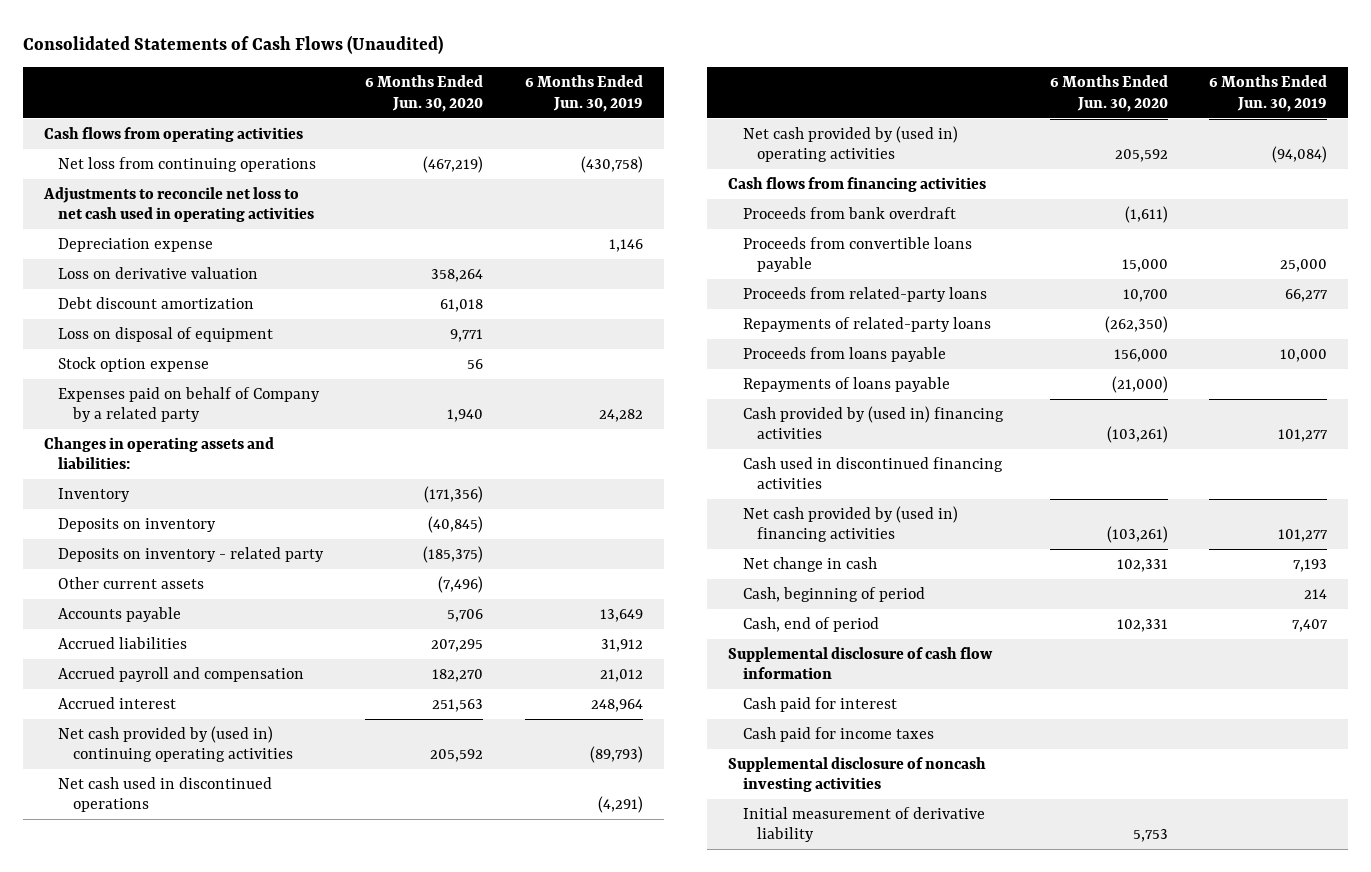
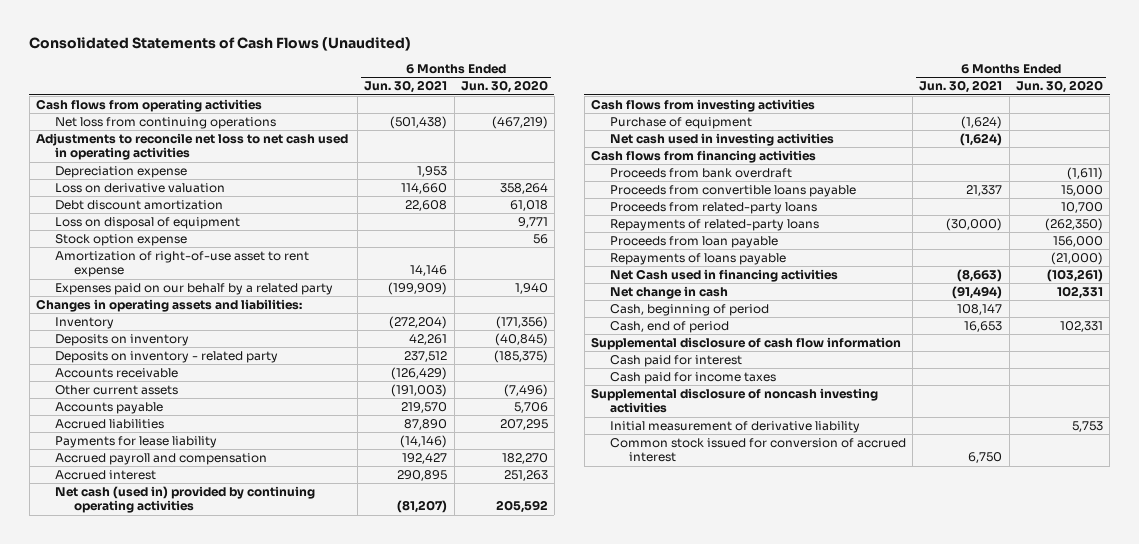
- | 6 Months Ended Jun. 30, 2020 | 6 Months Ended Jun. 30, 2019
+ | 6 Months Ended Jun. 30, 2021 | 6 Months Ended Jun. 30, 2020
- Expenses paid on behalf of Company by a related party | 1,940 | 24,282
+ Amortization of right-of-use asset to rent expense | 14,146 |
+ Expenses paid on our behalf by a related party | (199,909) | 1,940
+ Accounts receivable | (126,429) |
+ Payments for lease liability | (14,146) |
- Accrued interest | 251,563 | 248,964
- Net cash provided by (used in) continuing operating activities | 205,592 | (89,793)
- Net cash used in discontinued operations | | (4,291)
- Net cash provided by (used in) operating activities | 205,592 | (94,084)
+ Accrued interest | 290,895 | 251,263
+ Net cash (used in) provided by continuing operating activities | (81,207) | 205,592
+ Cash flows from investing activities
+ Purchase of equipment | (1,624) |
+ Net cash used in investing activities | (1,624) |
- Proceeds from loans payable | 156,000 | 10,000
+ Proceeds from loan payable | | 156,000
- Cash provided by (used in) financing activities | (103,261) | 101,277
- Cash used in discontinued financing activities
- Net cash provided by (used in) financing activities | (103,261) | 101,277
+ Net Cash used in financing activities | (8,663) | (103,261)
+ Common stock issued for conversion of accrued interest | 6,750 |

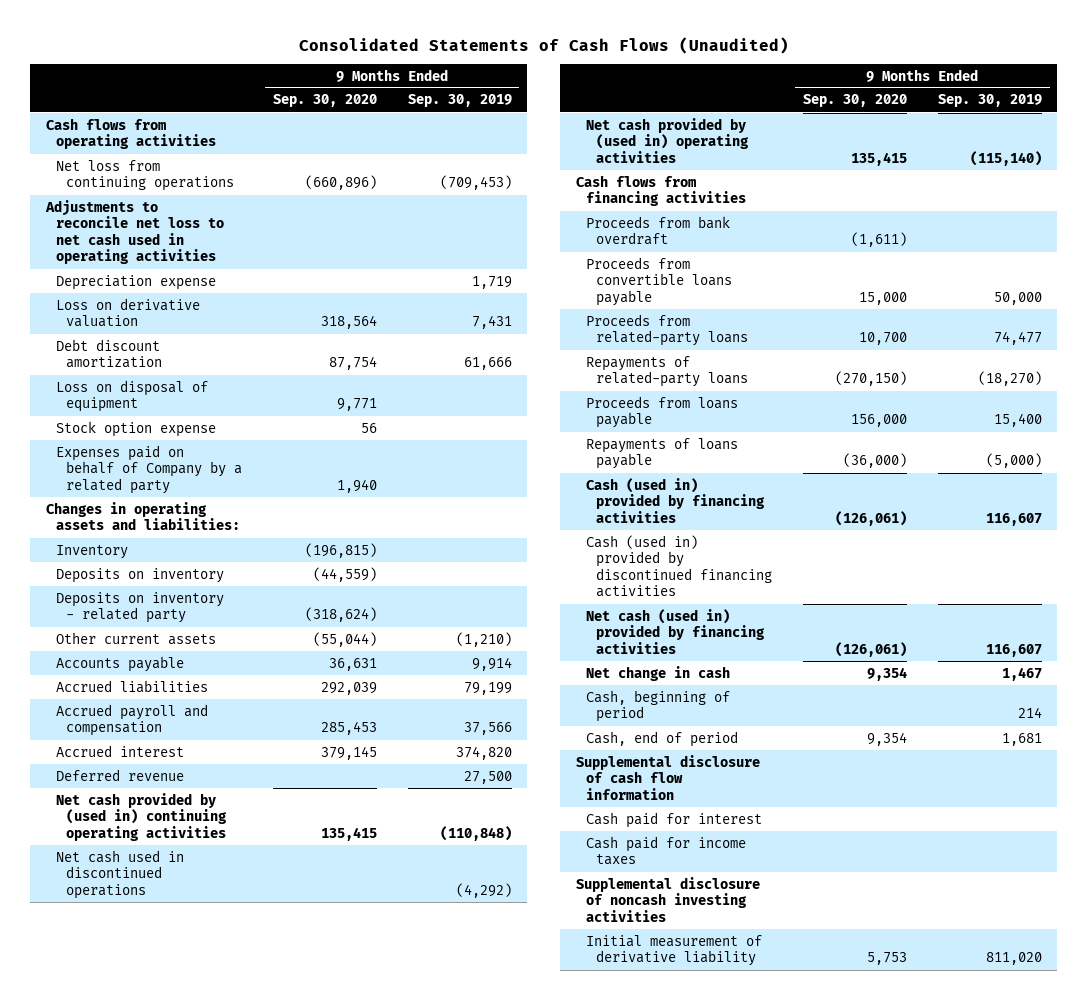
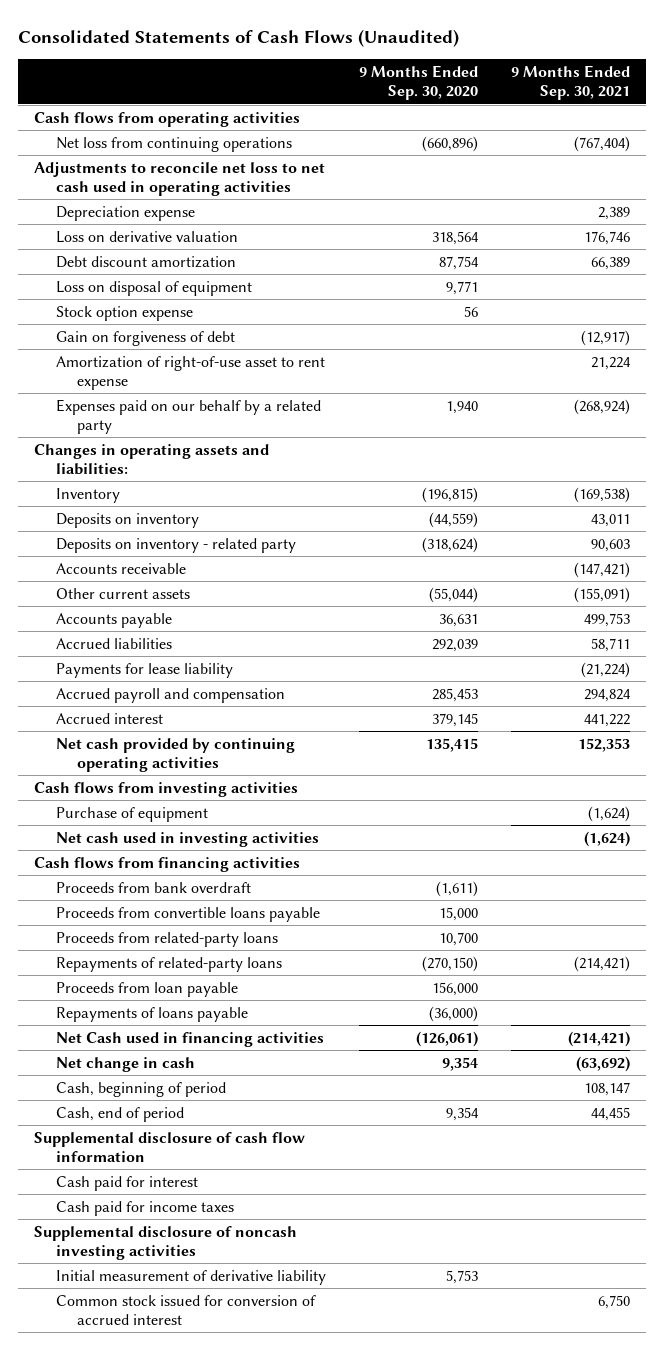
- | 9 Months Ended Sep. 30, 2020 | 9 Months Ended Sep. 30, 2019
+ | 9 Months Ended Sep. 30, 2020 | 9 Months Ended Sep. 30, 2021
- Expenses paid on behalf of Company by a related party | 1,940 |
+ Gain on forgiveness of debt | | (12,917)
+ Amortization of right-of-use asset to rent expense | | 21,224
+ Expenses paid on our behalf by a related party | 1,940 | (268,924)
+ Accounts receivable | | (147,421)
+ Payments for lease liability | | (21,224)
- Deferred revenue | | 27,500
- Net cash provided by (used in) continuing operating activities | 135,415 | (110,848)
- Net cash used in discontinued operations | | (4,292)
- Net cash provided by (used in) operating activities | 135,415 | (115,140)
+ Net cash provided by continuing operating activities | 135,415 | 152,353
+ Cash flows from investing activities
+ Purchase of equipment | | (1,624)
+ Net cash used in investing activities | | (1,624)
- Proceeds from loans payable | 156,000 | 15,400
+ Proceeds from loan payable | 156,000 |
- Cash (used in) provided by financing activities | (126,061) | 116,607
- Cash (used in) provided by discontinued financing activities
- Net cash (used in) provided by financing activities | (126,061) | 116,607
+ Net Cash used in financing activities | (126,061) | (214,421)
+ Common stock issued for conversion of accrued interest | | 6,750

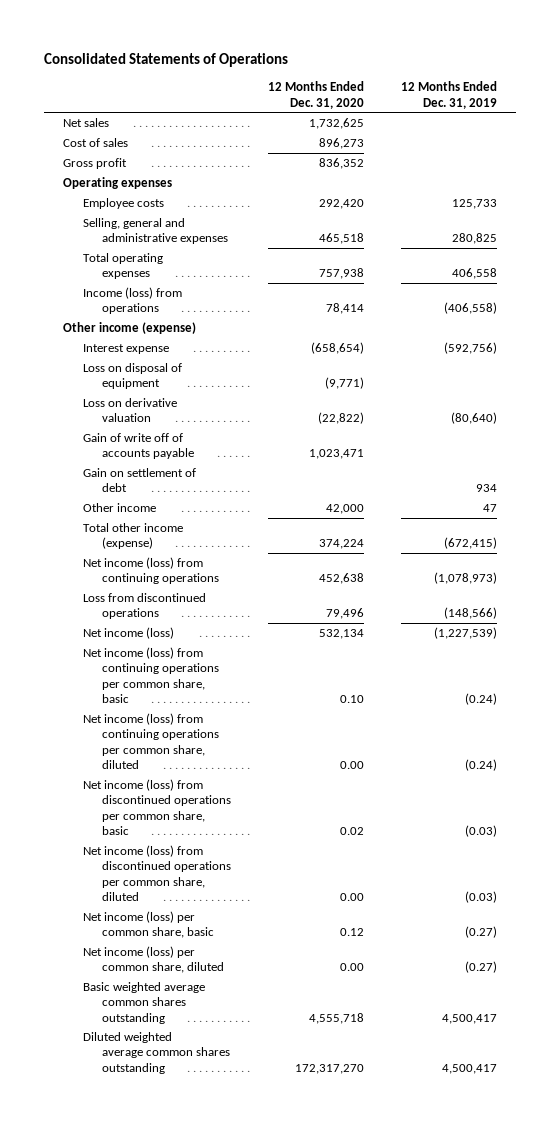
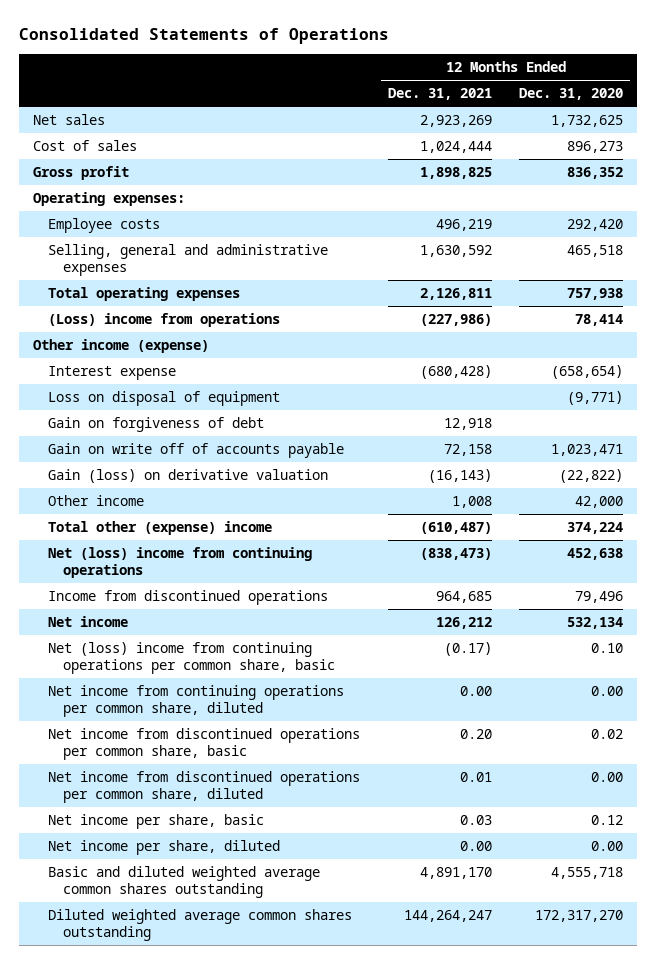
- | 12 Months Ended Dec. 31, 2020 | 12 Months Ended Dec. 31, 2019
+ | 12 Months Ended Dec. 31, 2021 | 12 Months Ended Dec. 31, 2020
- Operating expenses
+ Operating expenses:
- Income (loss) from operations | 78,414 | (406,558)
+ (Loss) income from operations | (227,986) | 78,414
- Loss on derivative valuation | (22,822) | (80,640)
- Gain of write off of accounts payable | 1,023,471 |
- Gain on settlement of debt | | 934
+ Gain on forgiveness of debt | 12,918 |
+ Gain on write off of accounts payable | 72,158 | 1,023,471
+ Gain (loss) on derivative valuation | (16,143) | (22,822)
- Total other income (expense) | 374,224 | (672,415)
- Net income (loss) from continuing operations | 452,638 | (1,078,973)
- Loss from discontinued operations | 79,496 | (148,566)
- Net income (loss) | 532,134 | (1,227,539)
- Net income (loss) from continuing operations per common share, basic | 0.10 | (0.24)
- Net income (loss) from continuing operations per common share, diluted | 0.00 | (0.24)
- Net income (loss) from discontinued operations per common share, basic | 0.02 | (0.03)
- Net income (loss) from discontinued operations per common share, diluted | 0.00 | (0.03)
- Net income (loss) per common share, basic | 0.12 | (0.27)
- Net income (loss) per common share, diluted | 0.00 | (0.27)
- Basic weighted average common shares outstanding | 4,555,718 | 4,500,417
+ Total other (expense) income | (610,487) | 374,224
+ Net (loss) income from continuing operations | (838,473) | 452,638
+ Income from discontinued operations | 964,685 | 79,496
+ Net income | 126,212 | 532,134
+ Net (loss) income from continuing operations per common share, basic | (0.17) | 0.10
+ Net income from continuing operations per common share, diluted | 0.00 | 0.00
+ Net income from discontinued operations per common share, basic | 0.20 | 0.02
+ Net income from discontinued operations per common share, diluted | 0.01 | 0.00
+ Net income per share, basic | 0.03 | 0.12
+ Net income per share, diluted | 0.00 | 0.00
+ Basic and diluted weighted average common shares outstanding | 4,891,170 | 4,555,718

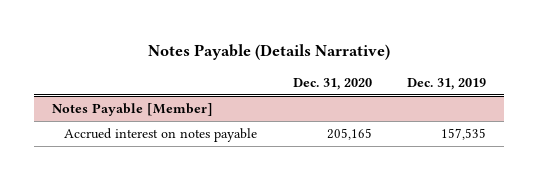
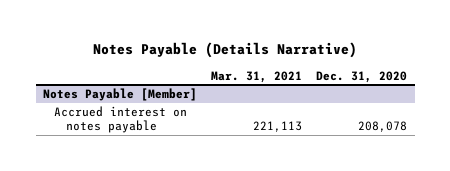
- | Dec. 31, 2020 | Dec. 31, 2019
+ | Mar. 31, 2021 | Dec. 31, 2020
@ Notes Payable [Member]
- Accrued interest on notes payable | 205,165 | 157,535
+ Accrued interest on notes payable | 221,113 | 208,078

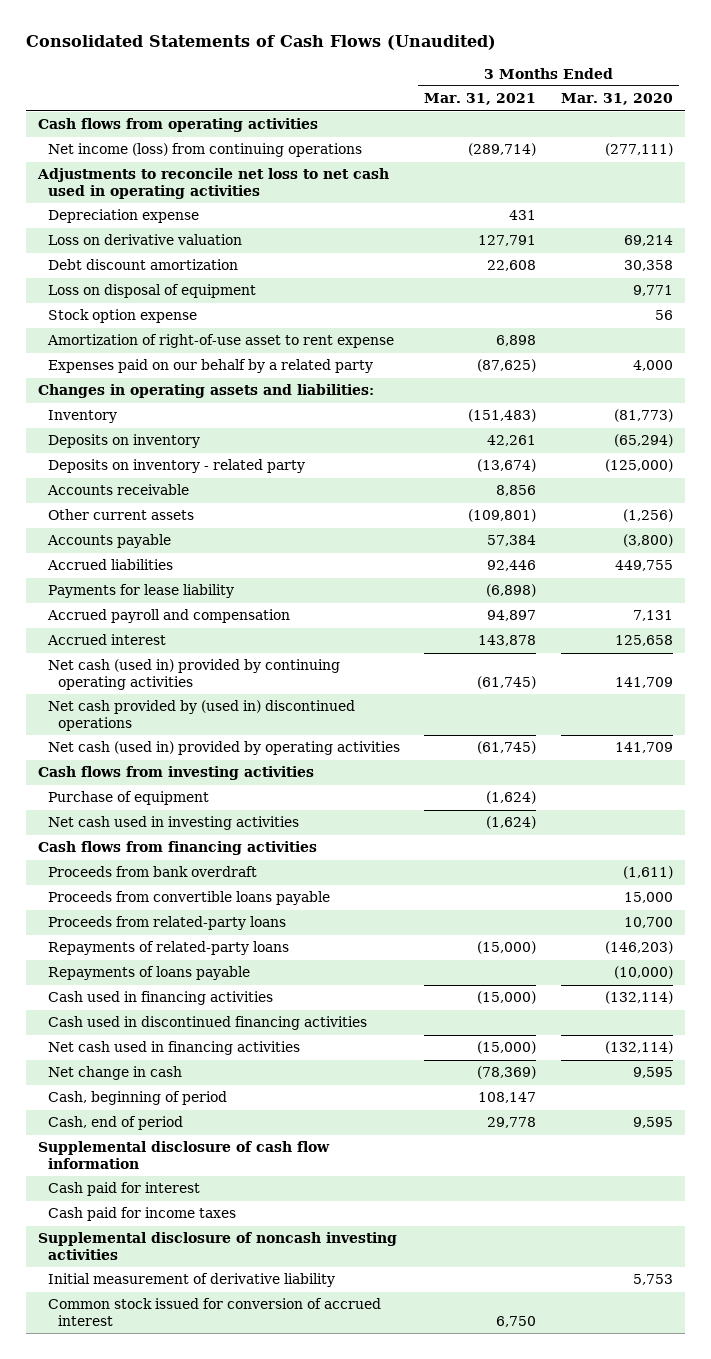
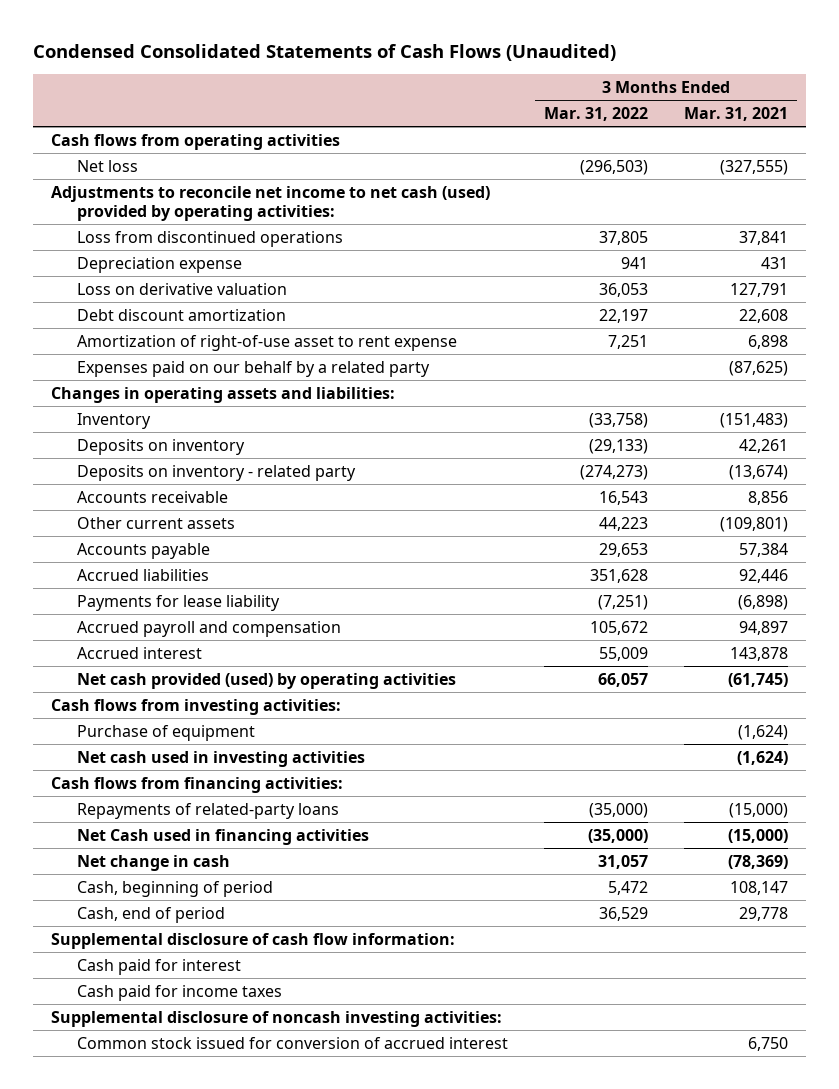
- Consolidated Statements of Cash Flows (Unaudited)
+ Condensed Consolidated Statements of Cash Flows (Unaudited)
- | 3 Months Ended Mar. 31, 2021 | 3 Months Ended Mar. 31, 2020
+ | 3 Months Ended Mar. 31, 2022 | 3 Months Ended Mar. 31, 2021
- Net income (loss) from continuing operations | (289,714) | (277,111)
- Adjustments to reconcile net loss to net cash used in operating activities
+ Net loss | (296,503) | (327,555)
+ Adjustments to reconcile net income to net cash (used) provided by operating activities:
+ Loss from discontinued operations | 37,805 | 37,841
- Loss on disposal of equipment | | 9,771
- Stock option expense | | 56
- Net cash (used in) provided by continuing operating activities | (61,745) | 141,709
- Net cash provided by (used in) discontinued operations
- Net cash (used in) provided by operating activities | (61,745) | 141,709
- Cash flows from investing activities
+ Net cash provided (used) by operating activities | 66,057 | (61,745)
+ Cash flows from investing activities:
- Cash flows from financing activities
- Proceeds from bank overdraft | | (1,611)
- Proceeds from convertible loans payable | | 15,000
- Proceeds from related-party loans | | 10,700
+ Cash flows from financing activities:
- Repayments of loans payable | | (10,000)
- Cash used in financing activities | (15,000) | (132,114)
- Cash used in discontinued financing activities
- Net cash used in financing activities | (15,000) | (132,114)
+ Net Cash used in financing activities | (35,000) | (15,000)
- Supplemental disclosure of cash flow information
+ Supplemental disclosure of cash flow information:
- Supplemental disclosure of noncash investing activities
- Initial measurement of derivative liability | | 5,753
+ Supplemental disclosure of noncash investing activities:

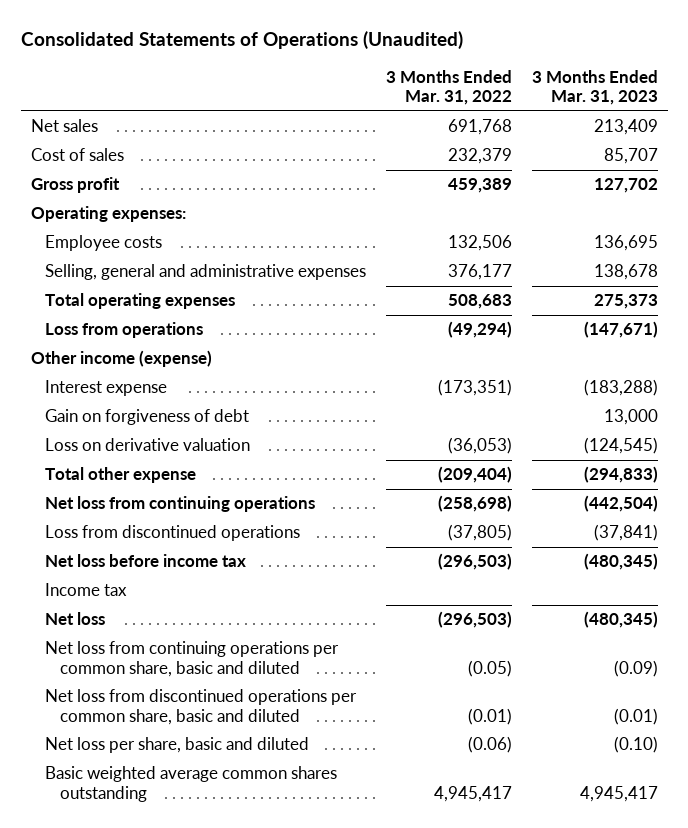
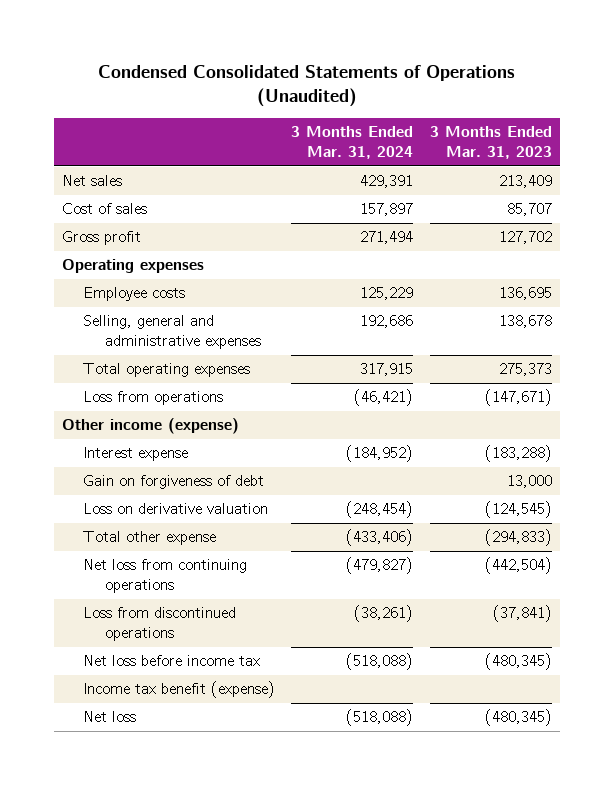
- Consolidated Statements of Operations (Unaudited)
+ Condensed Consolidated Statements of Operations (Unaudited)
- | 3 Months Ended Mar. 31, 2022 | 3 Months Ended Mar. 31, 2023
+ | 3 Months Ended Mar. 31, 2024 | 3 Months Ended Mar. 31, 2023
- Operating expenses:
+ Operating expenses
- Income tax
+ Income tax benefit (expense)
- Net loss from continuing operations per common share, basic and diluted | (0.05) | (0.09)
- Net loss from discontinued operations per common share, basic and diluted | (0.01) | (0.01)
- Net loss per share, basic and diluted | (0.06) | (0.10)
- Basic weighted average common shares outstanding | 4,945,417 | 4,945,417

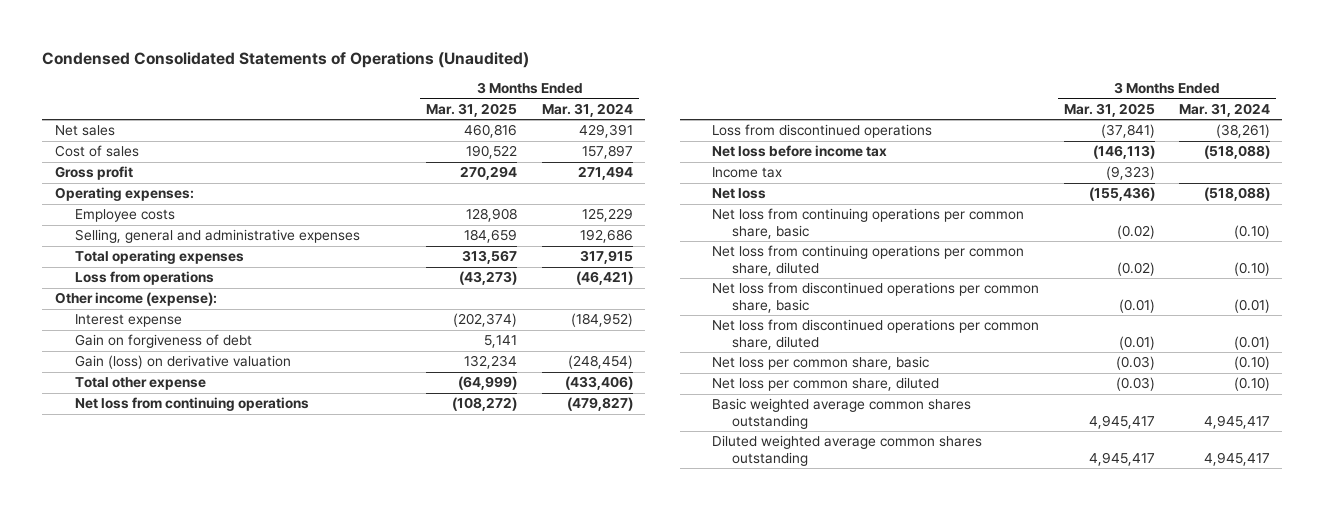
- | 3 Months Ended Mar. 31, 2024 | 3 Months Ended Mar. 31, 2023
+ | 3 Months Ended Mar. 31, 2025 | 3 Months Ended Mar. 31, 2024
- Operating expenses
+ Operating expenses:
- Other income (expense)
+ Other income (expense):
- Loss on derivative valuation | (248,454) | (124,545)
+ Gain (loss) on derivative valuation | 132,234 | (248,454)
- Income tax benefit (expense)
+ Income tax | (9,323) |
+ Net loss from continuing operations per common share, basic | (0.02) | (0.10)
+ Net loss from continuing operations per common share, diluted | (0.02) | (0.10)
+ Net loss from discontinued operations per common share, basic | (0.01) | (0.01)
+ Net loss from discontinued operations per common share, diluted | (0.01) | (0.01)
+ Net loss per common share, basic | (0.03) | (0.10)
+ Net loss per common share, diluted | (0.03) | (0.10)
+ Basic weighted average common shares outstanding | 4,945,417 | 4,945,417
+ Diluted weighted average common shares outstanding | 4,945,417 | 4,945,417

